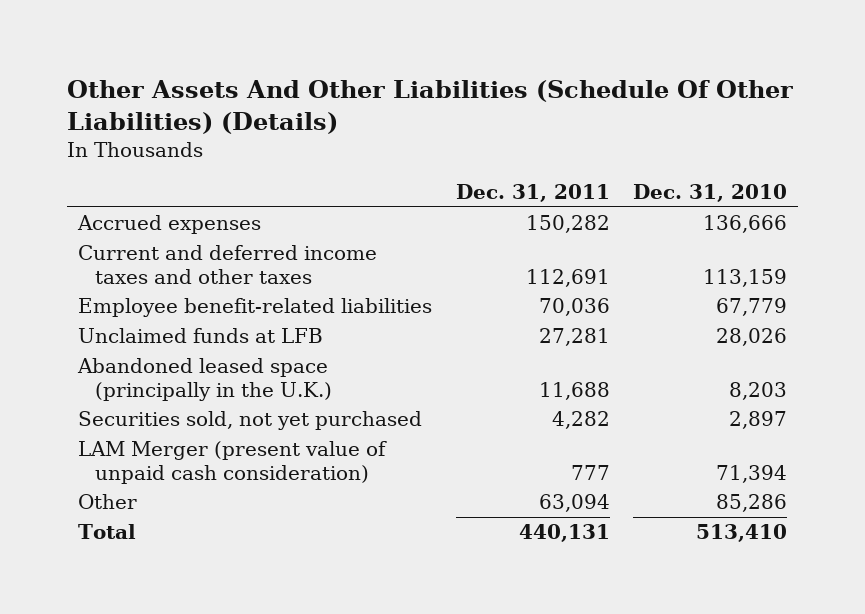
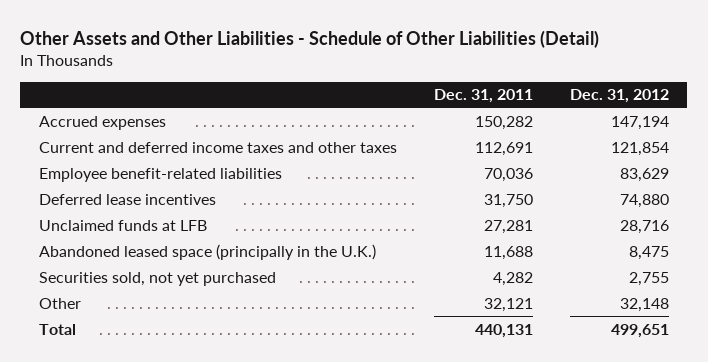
- Other Assets And Other Liabilities (Schedule Of Other Liabilities) (Details)
+ Other Assets and Other Liabilities - Schedule of Other Liabilities (Detail)
- | Dec. 31, 2011 | Dec. 31, 2010
+ | Dec. 31, 2011 | Dec. 31, 2012
+ Deferred lease incentives | 31,750 | 74,880
- LAM Merger (present value of unpaid cash consideration) | 777 | 71,394
- Other | 63,094 | 85,286
+ Other | 32,121 | 32,148

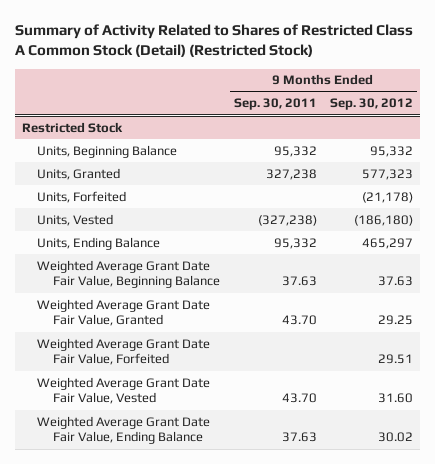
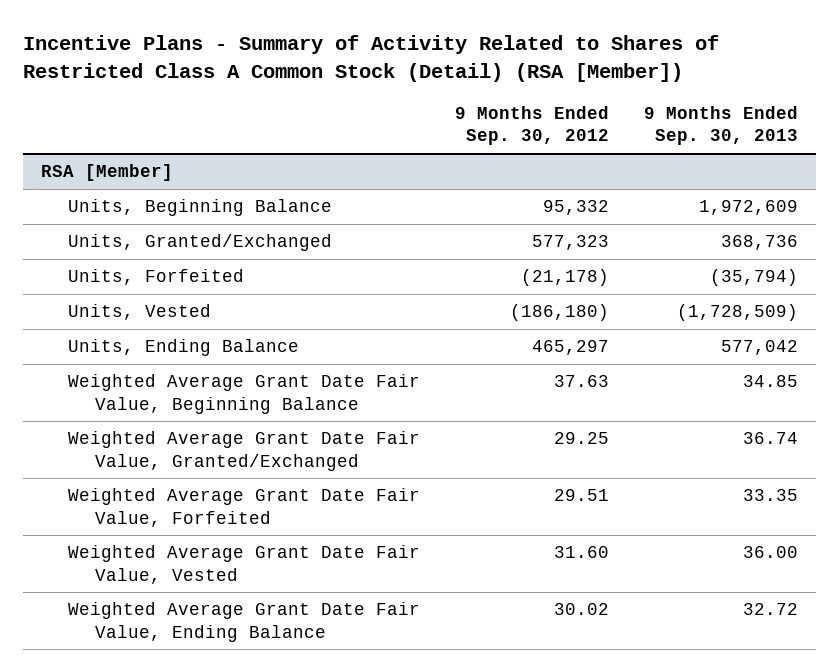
- Summary of Activity Related to Shares of Restricted Class A Common Stock (Detail) (Restricted Stock)
+ Incentive Plans - Summary of Activity Related to Shares of Restricted Class A Common Stock (Detail) (RSA [Member])
- | 9 Months Ended Sep. 30, 2011 | 9 Months Ended Sep. 30, 2012
+ | 9 Months Ended Sep. 30, 2012 | 9 Months Ended Sep. 30, 2013
- Restricted Stock
+ RSA [Member]
- Units, Granted | 327,238 | 577,323
+ Units, Granted/Exchanged | 577,323 | 368,736
- Weighted Average Grant Date Fair Value, Granted | 43.70 | 29.25
+ Weighted Average Grant Date Fair Value, Granted/Exchanged | 29.25 | 36.74

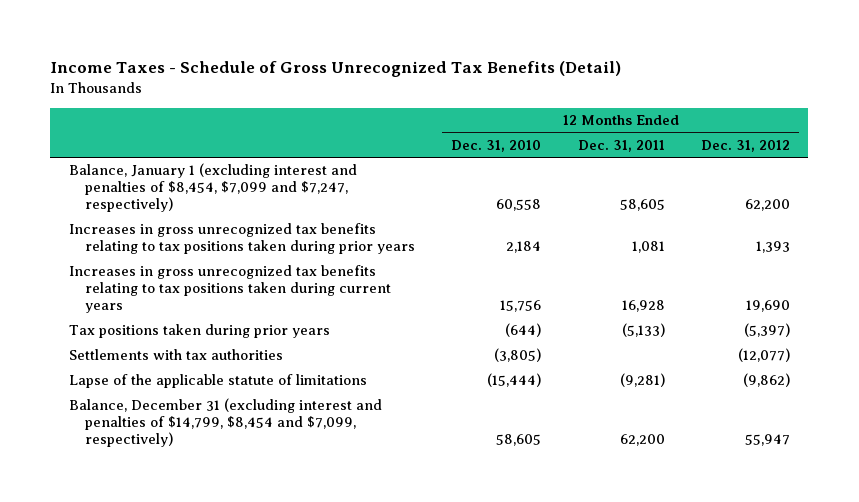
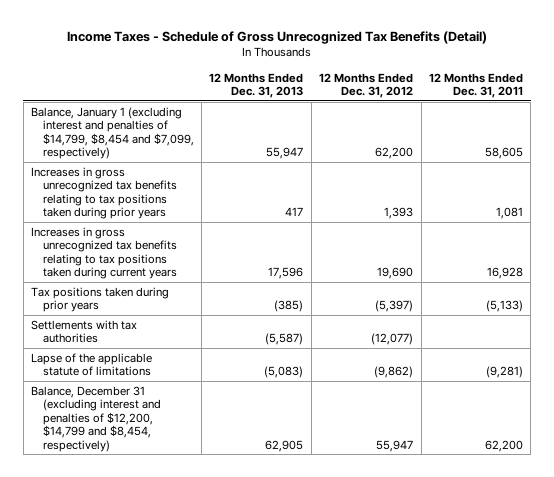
- | 12 Months Ended Dec. 31, 2010 | 12 Months Ended Dec. 31, 2011 | 12 Months Ended Dec. 31, 2012
+ | 12 Months Ended Dec. 31, 2013 | 12 Months Ended Dec. 31, 2012 | 12 Months Ended Dec. 31, 2011
- Balance, January 1 (excluding interest and penalties of $8,454, $7,099 and $7,247, respectively) | 60,558 | 58,605 | 62,200
+ Balance, January 1 (excluding interest and penalties of $14,799, $8,454 and $7,099, respectively) | 55,947 | 62,200 | 58,605
- Balance, December 31 (excluding interest and penalties of $14,799, $8,454 and $7,099, respectively) | 58,605 | 62,200 | 55,947
+ Balance, December 31 (excluding interest and penalties of $12,200, $14,799 and $8,454, respectively) | 62,905 | 55,947 | 62,200

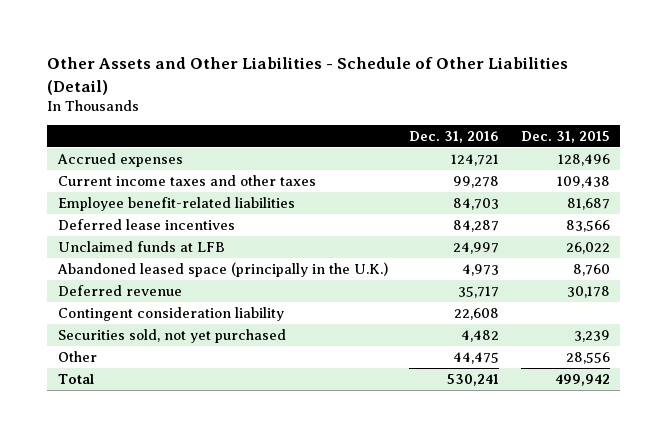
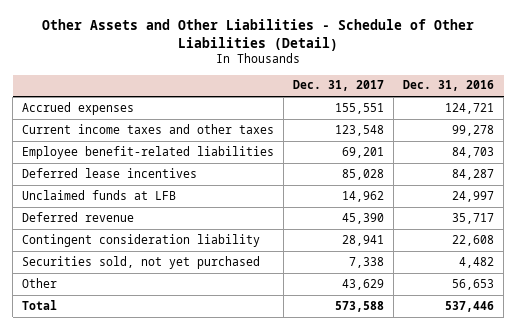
- | Dec. 31, 2016 | Dec. 31, 2015
+ | Dec. 31, 2017 | Dec. 31, 2016
- Abandoned leased space (principally in the U.K.) | 4,973 | 8,760
- Other | 44,475 | 28,556
- Total | 530,241 | 499,942
+ Other | 43,629 | 56,653
+ Total | 573,588 | 537,446

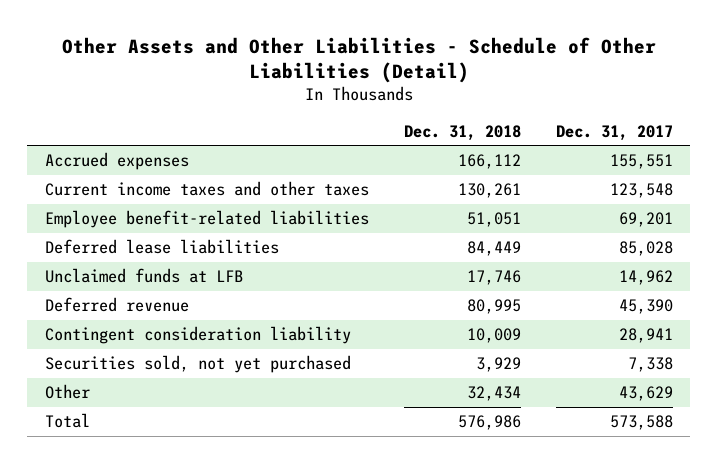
- | Dec. 31, 2017 | Dec. 31, 2016
+ | Dec. 31, 2018 | Dec. 31, 2017
- Deferred lease incentives | 85,028 | 84,287
+ Deferred lease liabilities | 84,449 | 85,028

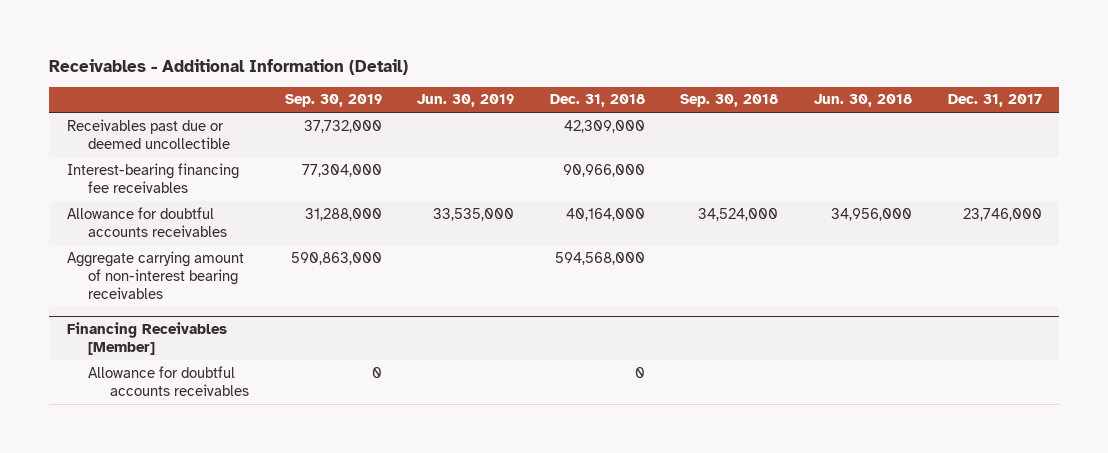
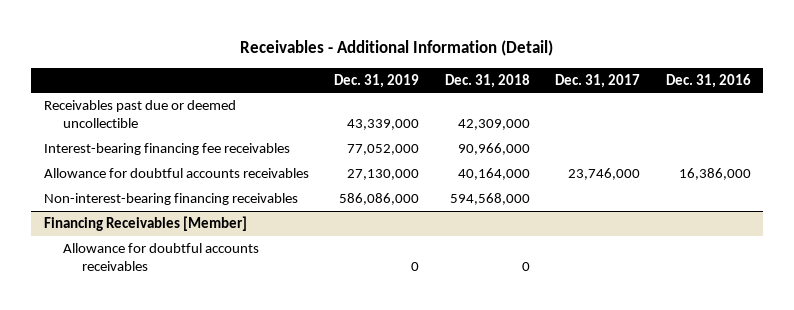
- | Sep. 30, 2019 | Jun. 30, 2019 | Dec. 31, 2018 | Sep. 30, 2018 | Jun. 30, 2018 | Dec. 31, 2017
+ | Dec. 31, 2019 | Dec. 31, 2018 | Dec. 31, 2017 | Dec. 31, 2016
- Aggregate carrying amount of non-interest bearing receivables | 590,863,000 | | 594,568,000 | | |
+ Non-interest-bearing financing receivables | 586,086,000 | 594,568,000 | |

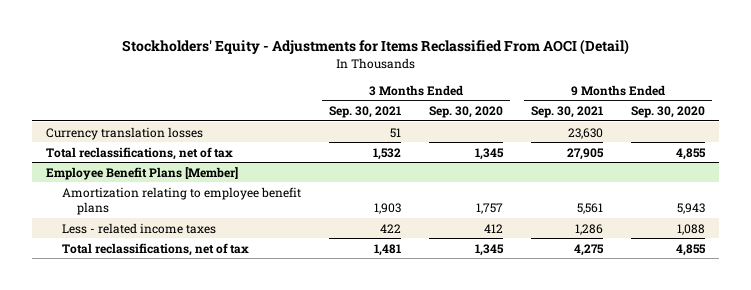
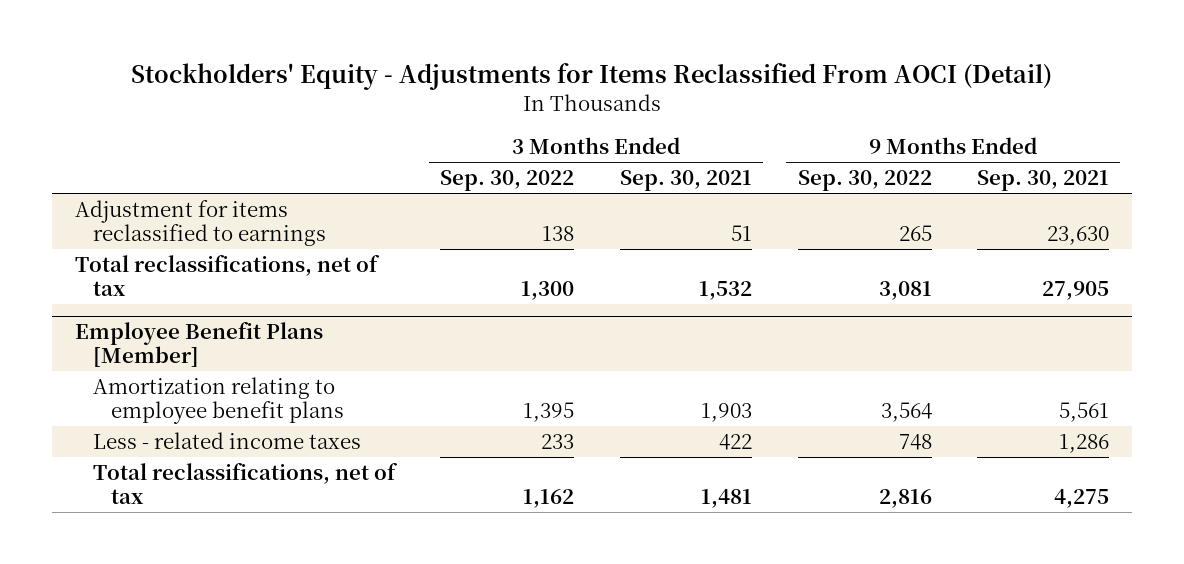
- | 3 Months Ended Sep. 30, 2021 | 3 Months Ended Sep. 30, 2020 | 9 Months Ended Sep. 30, 2021 | 9 Months Ended Sep. 30, 2020
+ | 3 Months Ended Sep. 30, 2022 | 3 Months Ended Sep. 30, 2021 | 9 Months Ended Sep. 30, 2022 | 9 Months Ended Sep. 30, 2021
- Currency translation losses | 51 | | 23,630 |
+ Adjustment for items reclassified to earnings | 138 | 51 | 265 | 23,630

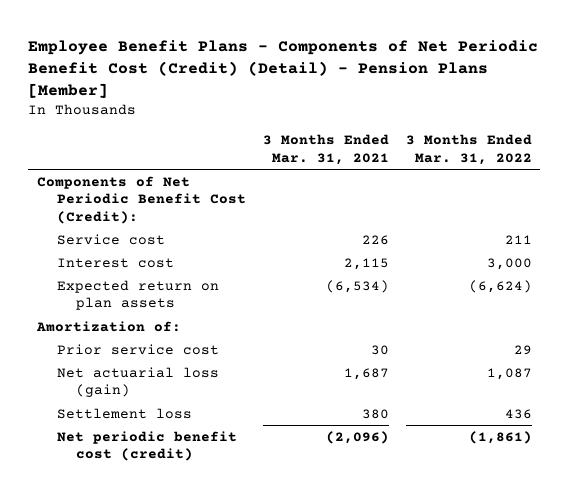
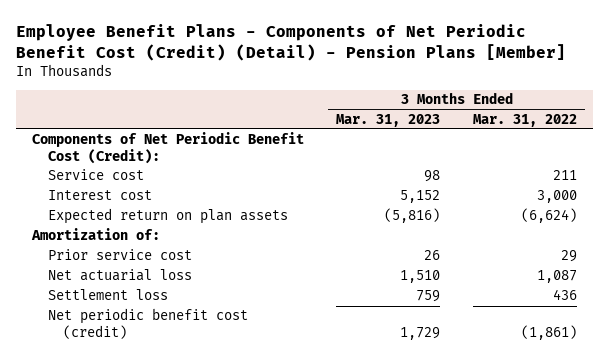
- | 3 Months Ended Mar. 31, 2021 | 3 Months Ended Mar. 31, 2022
+ | 3 Months Ended Mar. 31, 2023 | 3 Months Ended Mar. 31, 2022
- Net actuarial loss (gain) | 1,687 | 1,087
+ Net actuarial loss | 1,510 | 1,087

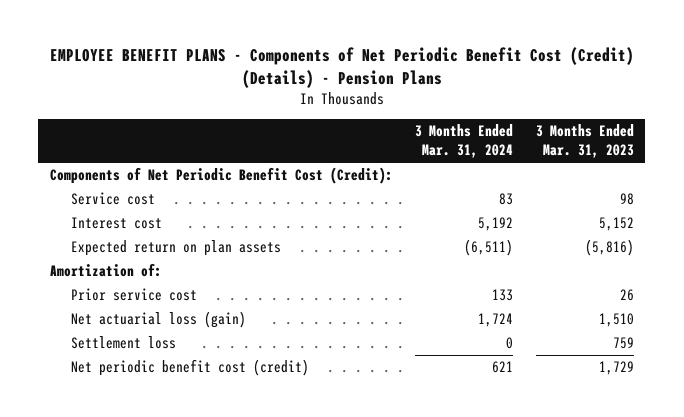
- Employee Benefit Plans - Components of Net Periodic Benefit Cost (Credit) (Detail) - Pension Plans [Member]
+ EMPLOYEE BENEFIT PLANS - Components of Net Periodic Benefit Cost (Credit) (Details) - Pension Plans
- | 3 Months Ended Mar. 31, 2023 | 3 Months Ended Mar. 31, 2022
+ | 3 Months Ended Mar. 31, 2024 | 3 Months Ended Mar. 31, 2023
- Net actuarial loss | 1,510 | 1,087
+ Net actuarial loss (gain) | 1,724 | 1,510

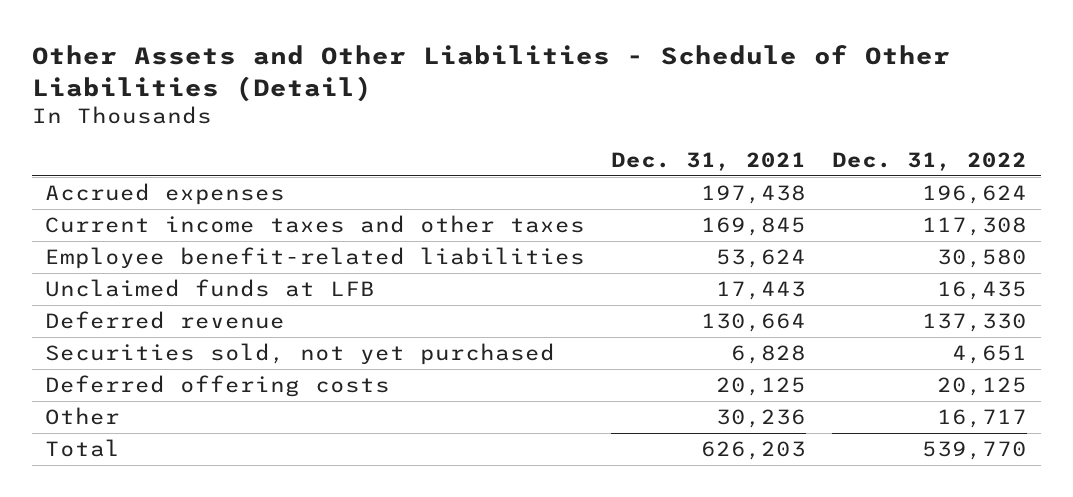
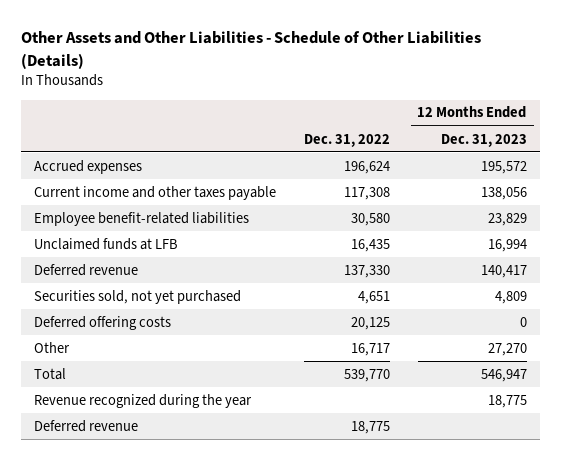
- Other Assets and Other Liabilities - Schedule of Other Liabilities (Detail)
+ Other Assets and Other Liabilities - Schedule of Other Liabilities (Details)
- | Dec. 31, 2021 | Dec. 31, 2022
+ | Dec. 31, 2022 | 12 Months Ended Dec. 31, 2023
- Current income taxes and other taxes | 169,845 | 117,308
+ Current income and other taxes payable | 117,308 | 138,056
+ Revenue recognized during the year | | 18,775
+ Deferred revenue | 18,775 |

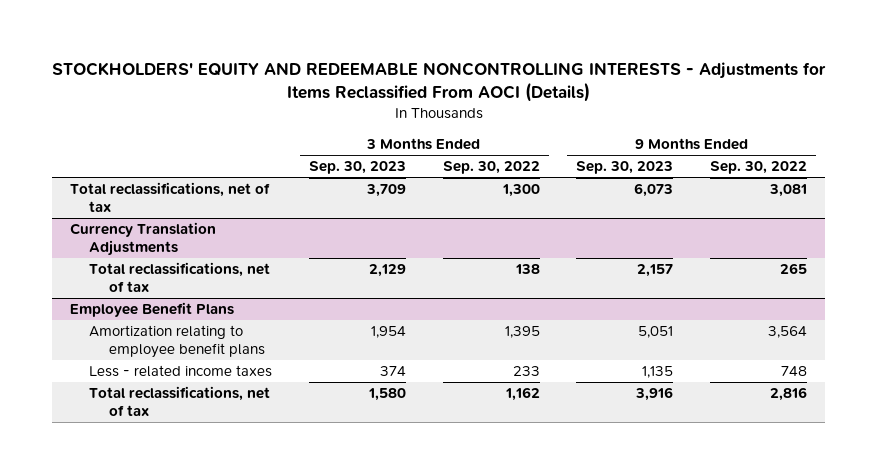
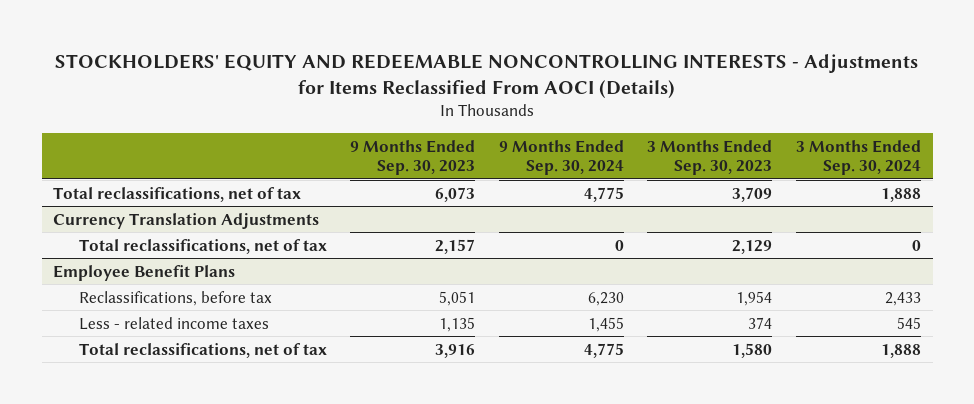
- | 3 Months Ended Sep. 30, 2023 | 3 Months Ended Sep. 30, 2022 | 9 Months Ended Sep. 30, 2023 | 9 Months Ended Sep. 30, 2022
+ | 9 Months Ended Sep. 30, 2023 | 9 Months Ended Sep. 30, 2024 | 3 Months Ended Sep. 30, 2023 | 3 Months Ended Sep. 30, 2024
@ Employee Benefit Plans
- Amortization relating to employee benefit plans | 1,954 | 1,395 | 5,051 | 3,564
+ Reclassifications, before tax | 5,051 | 6,230 | 1,954 | 2,433

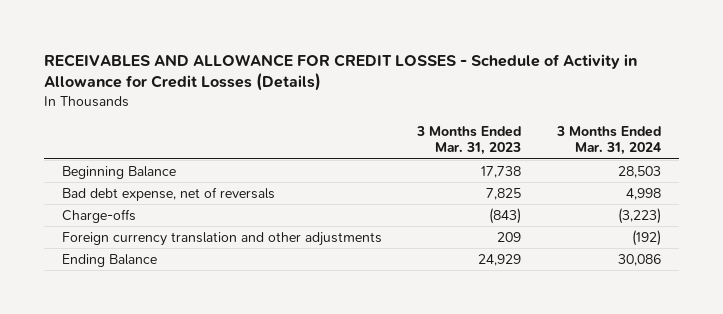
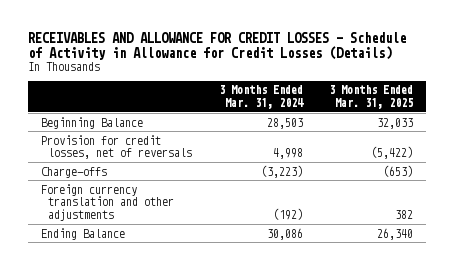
- | 3 Months Ended Mar. 31, 2023 | 3 Months Ended Mar. 31, 2024
+ | 3 Months Ended Mar. 31, 2024 | 3 Months Ended Mar. 31, 2025
- Bad debt expense, net of reversals | 7,825 | 4,998
+ Provision for credit losses, net of reversals | 4,998 | (5,422)

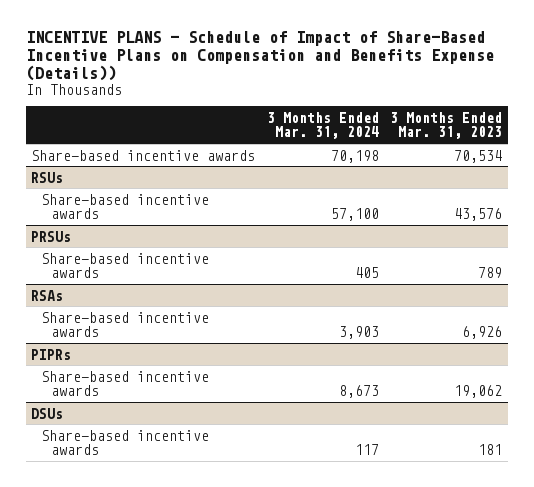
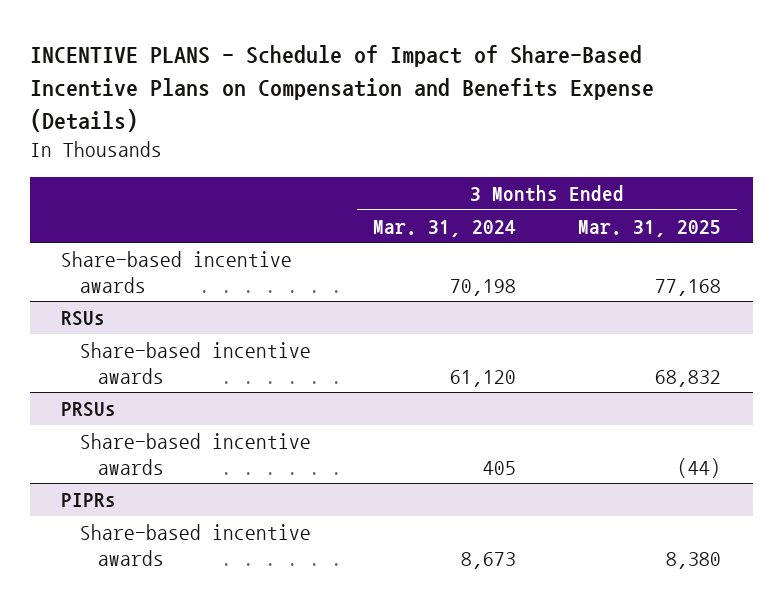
- INCENTIVE PLANS - Schedule of Impact of Share-Based Incentive Plans on Compensation and Benefits Expense (Details))
+ INCENTIVE PLANS - Schedule of Impact of Share-Based Incentive Plans on Compensation and Benefits Expense (Details)
- | 3 Months Ended Mar. 31, 2024 | 3 Months Ended Mar. 31, 2023
+ | 3 Months Ended Mar. 31, 2024 | 3 Months Ended Mar. 31, 2025
@ RSUs
- Share-based incentive awards | 57,100 | 43,576
+ Share-based incentive awards | 61,120 | 68,832
- RSAs
- Share-based incentive awards | 3,903 | 6,926
- DSUs
- Share-based incentive awards | 117 | 181

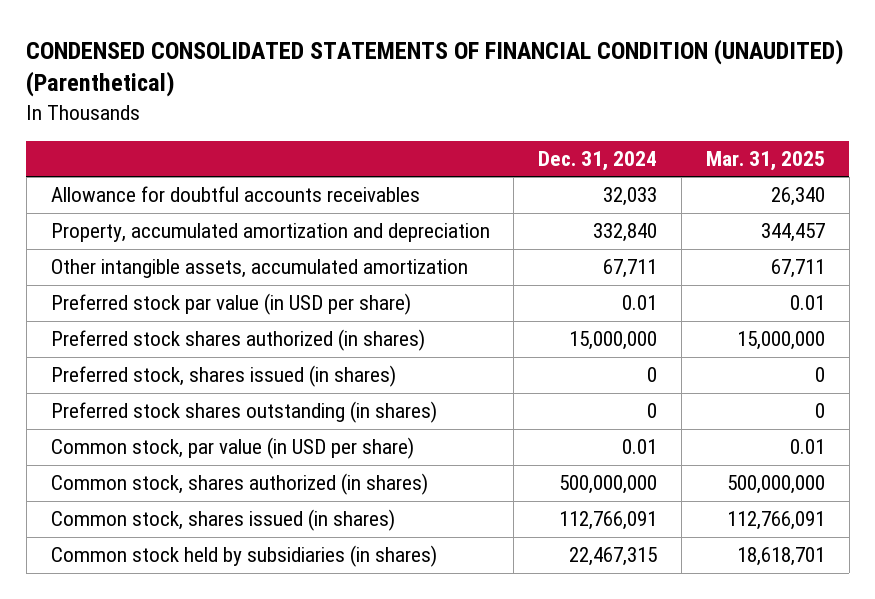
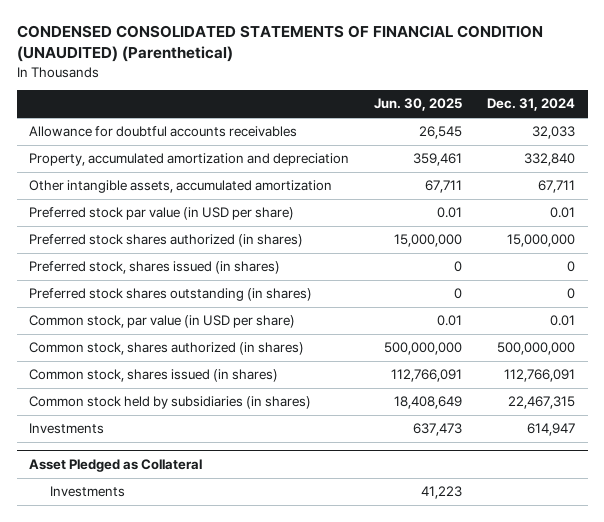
- | Dec. 31, 2024 | Mar. 31, 2025
+ | Jun. 30, 2025 | Dec. 31, 2024
+ Investments | 637,473 | 614,947
+ Asset Pledged as Collateral
+ Investments | 41,223 |

